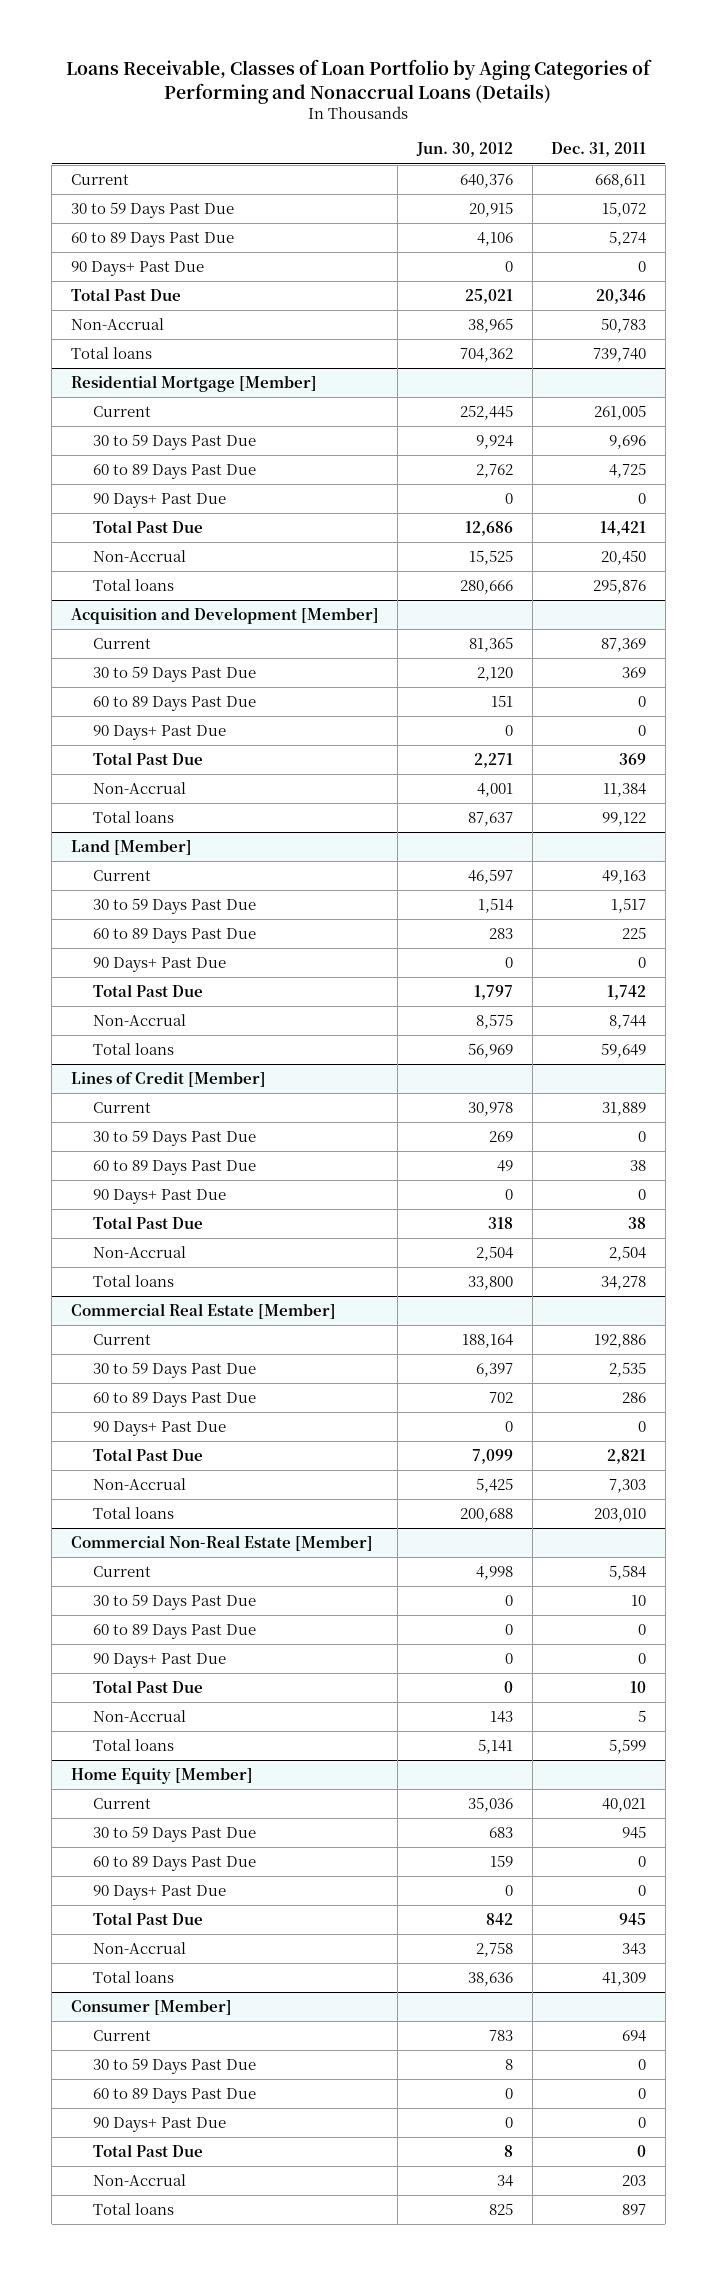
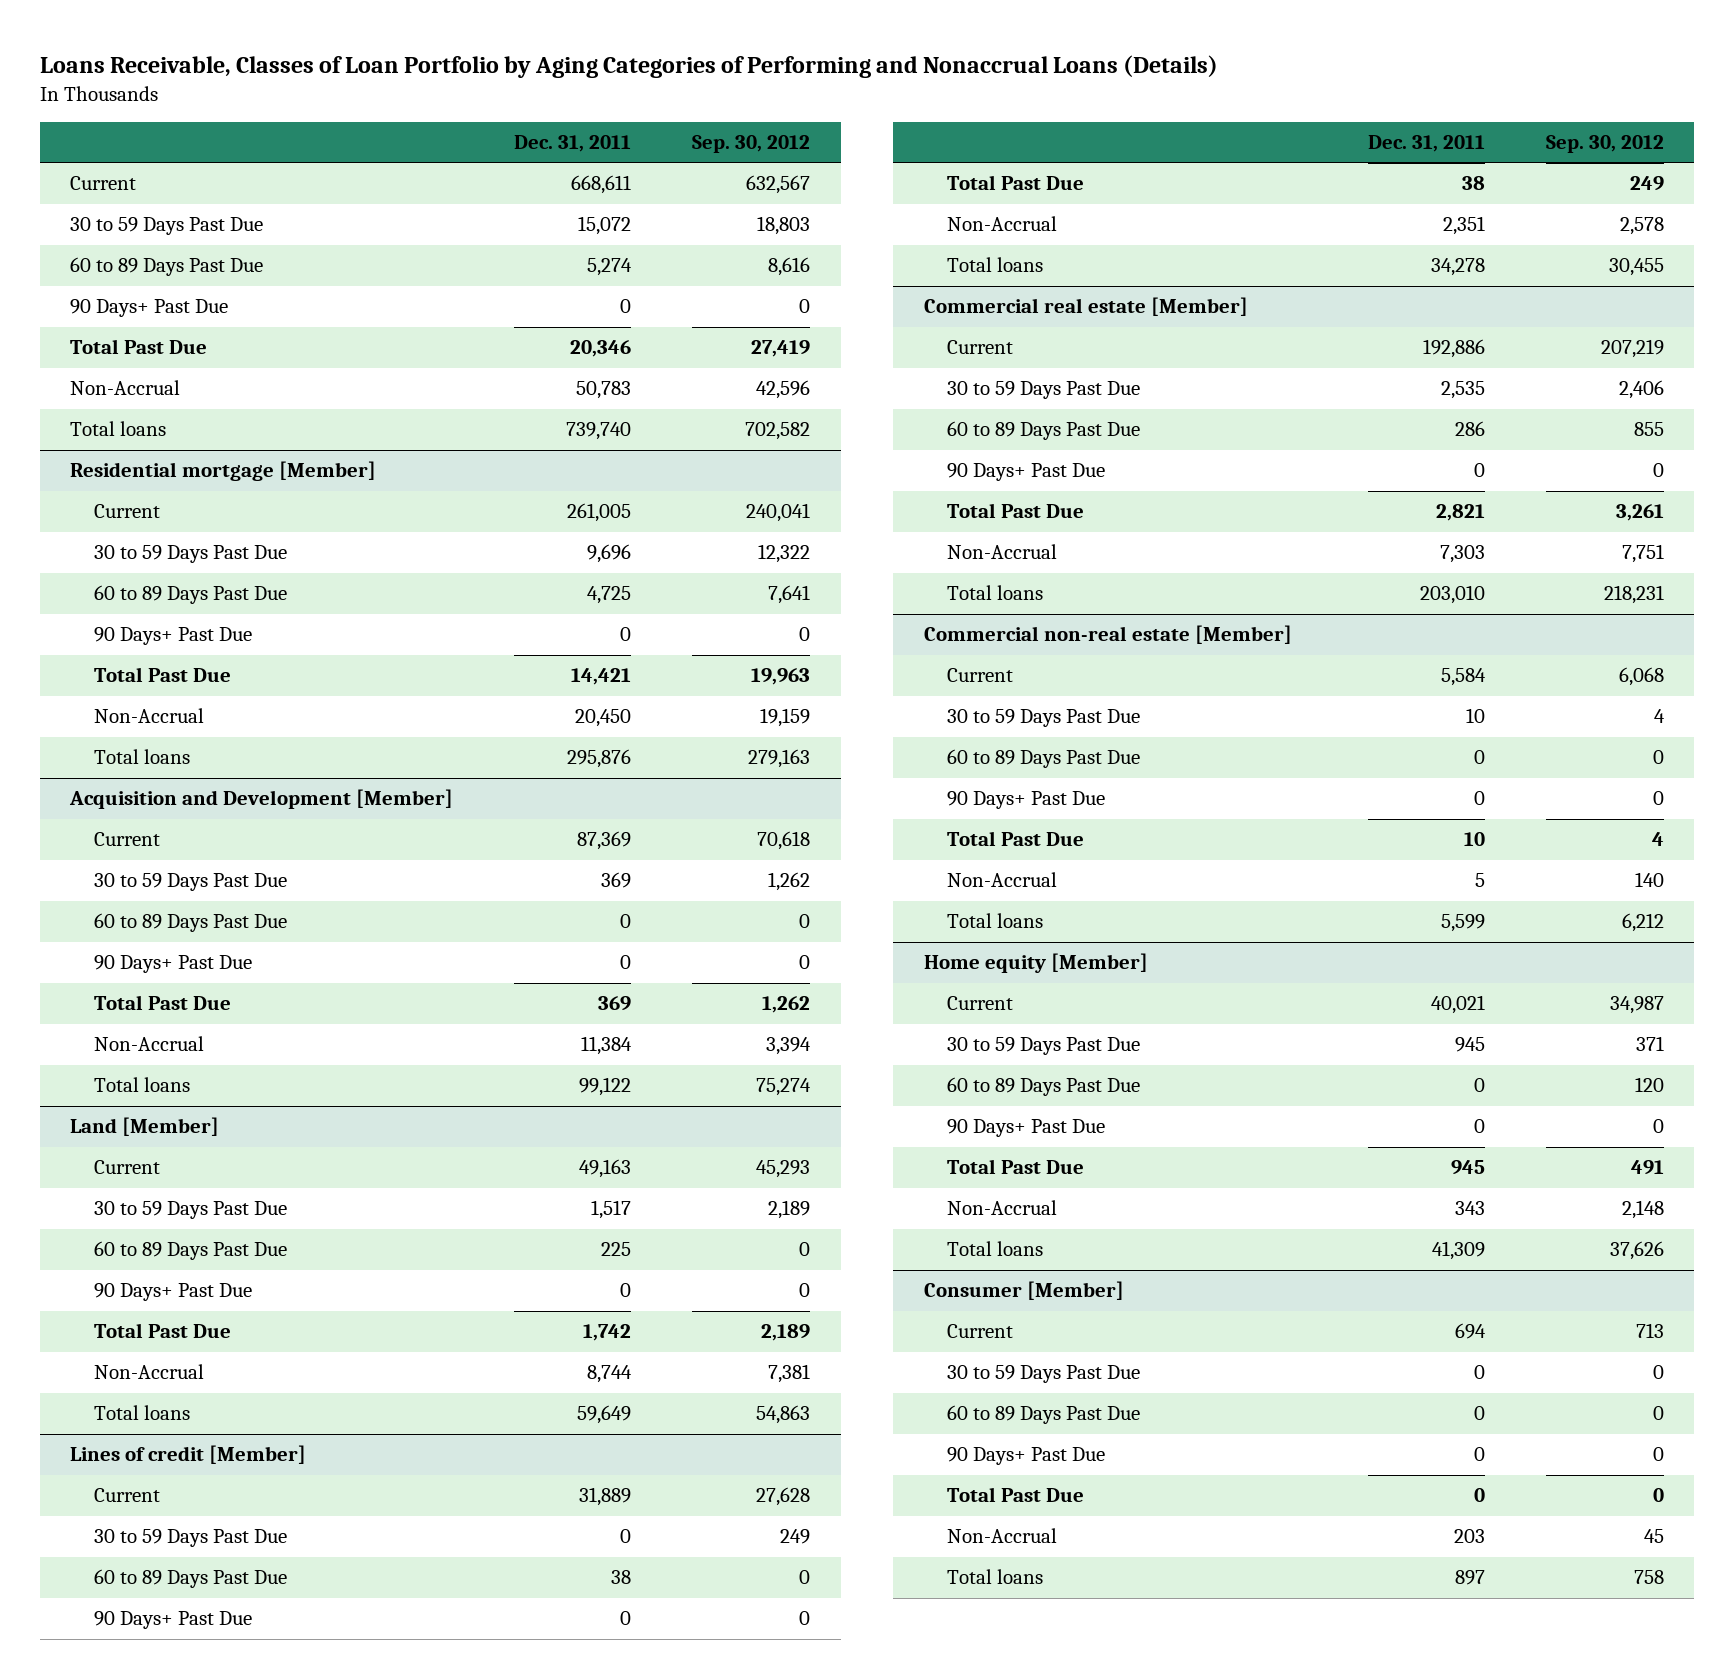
- | Jun. 30, 2012 | Dec. 31, 2011
+ | Dec. 31, 2011 | Sep. 30, 2012
- Residential Mortgage [Member]
+ Residential mortgage [Member]
- Lines of Credit [Member]
+ Lines of credit [Member]
- Non-Accrual | 2,504 | 2,504
+ Non-Accrual | 2,351 | 2,578
- Commercial Real Estate [Member]
+ Commercial real estate [Member]
- Commercial Non-Real Estate [Member]
+ Commercial non-real estate [Member]
- Home Equity [Member]
+ Home equity [Member]

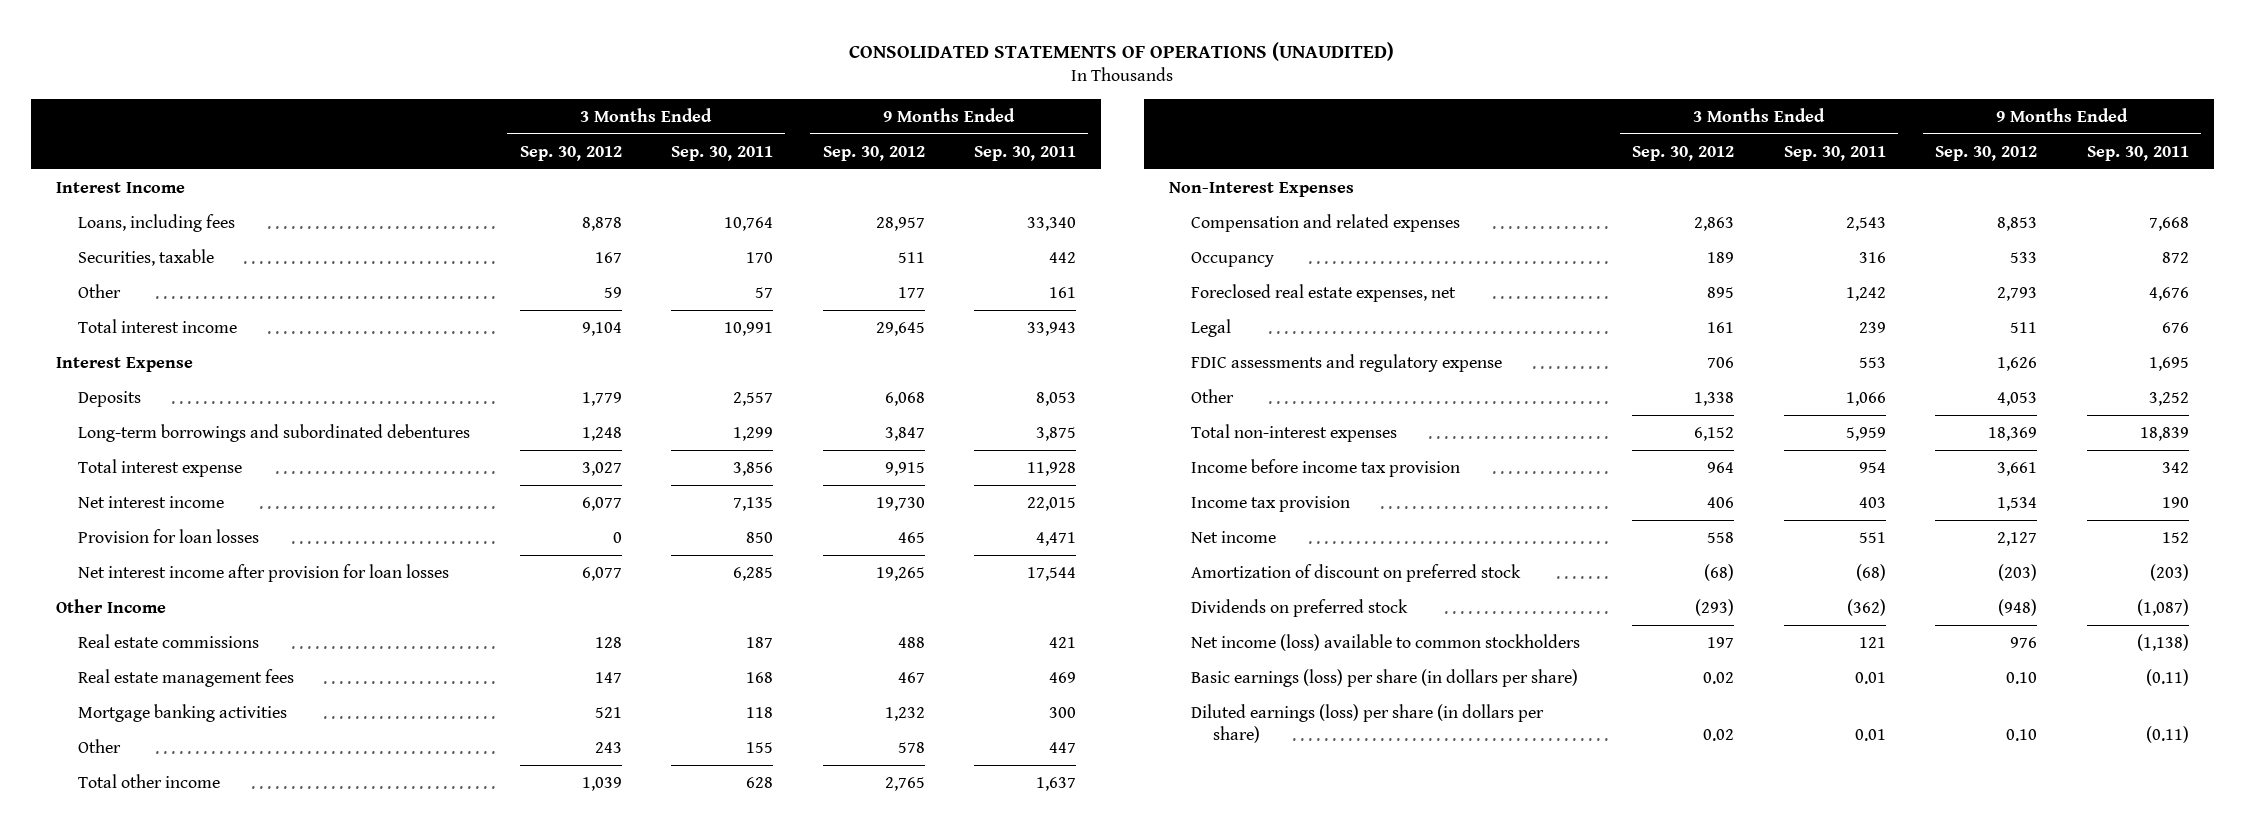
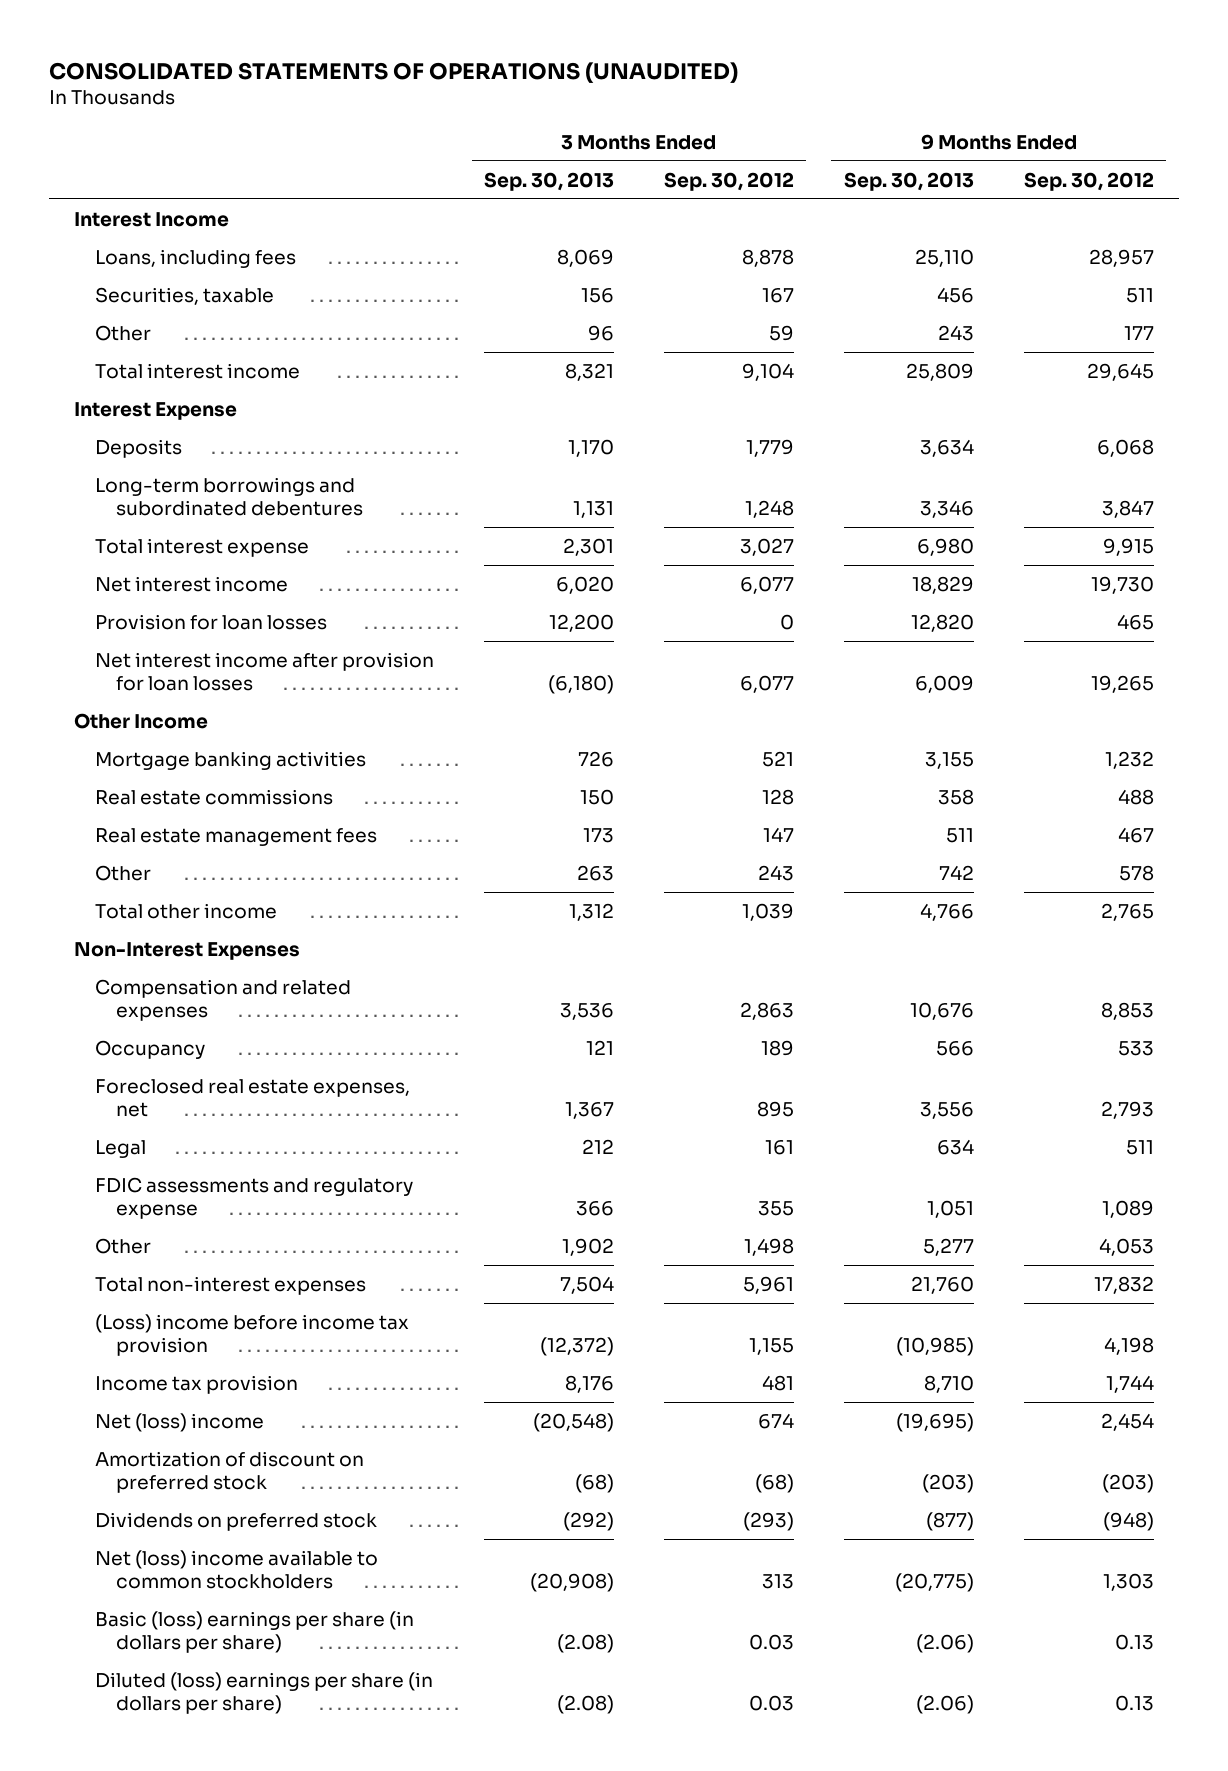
- | 3 Months Ended Sep. 30, 2012 | 3 Months Ended Sep. 30, 2011 | 9 Months Ended Sep. 30, 2012 | 9 Months Ended Sep. 30, 2011
+ | 3 Months Ended Sep. 30, 2013 | 3 Months Ended Sep. 30, 2012 | 9 Months Ended Sep. 30, 2013 | 9 Months Ended Sep. 30, 2012
moved up: Mortgage banking activities | 726 | 521 | 3,155 | 1,232
- FDIC assessments and regulatory expense | 706 | 553 | 1,626 | 1,695
- Other | 1,338 | 1,066 | 4,053 | 3,252
- Total non-interest expenses | 6,152 | 5,959 | 18,369 | 18,839
- Income before income tax provision | 964 | 954 | 3,661 | 342
- Income tax provision | 406 | 403 | 1,534 | 190
- Net income | 558 | 551 | 2,127 | 152
+ FDIC assessments and regulatory expense | 366 | 355 | 1,051 | 1,089
+ Other | 1,902 | 1,498 | 5,277 | 4,053
+ Total non-interest expenses | 7,504 | 5,961 | 21,760 | 17,832
+ (Loss) income before income tax provision | (12,372) | 1,155 | (10,985) | 4,198
+ Income tax provision | 8,176 | 481 | 8,710 | 1,744
+ Net (loss) income | (20,548) | 674 | (19,695) | 2,454
- Net income (loss) available to common stockholders | 197 | 121 | 976 | (1,138)
- Basic earnings (loss) per share (in dollars per share) | 0.02 | 0.01 | 0.10 | (0.11)
- Diluted earnings (loss) per share (in dollars per share) | 0.02 | 0.01 | 0.10 | (0.11)
+ Net (loss) income available to common stockholders | (20,908) | 313 | (20,775) | 1,303
+ Basic (loss) earnings per share (in dollars per share) | (2.08) | 0.03 | (2.06) | 0.13
+ Diluted (loss) earnings per share (in dollars per share) | (2.08) | 0.03 | (2.06) | 0.13

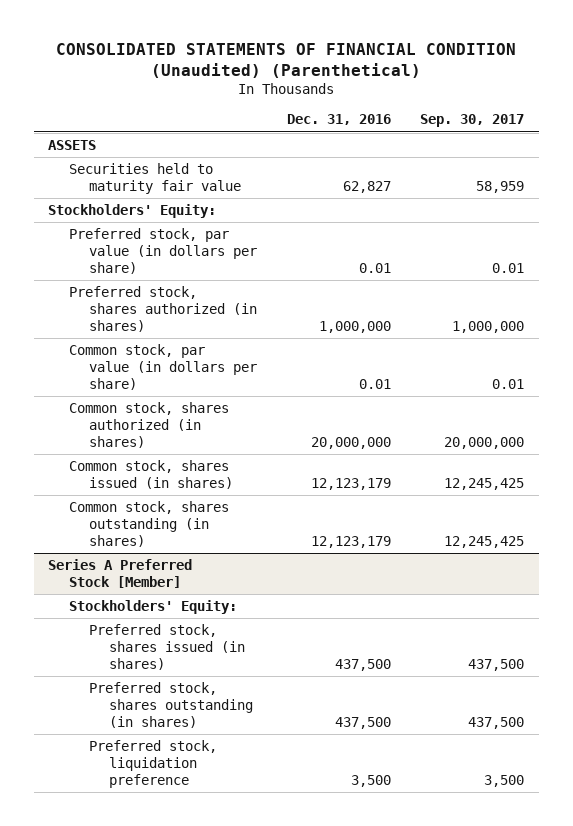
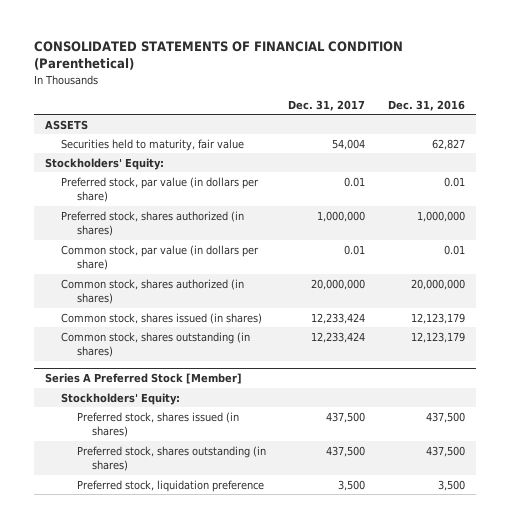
- CONSOLIDATED STATEMENTS OF FINANCIAL CONDITION (Unaudited) (Parenthetical)
+ CONSOLIDATED STATEMENTS OF FINANCIAL CONDITION (Parenthetical)
- | Dec. 31, 2016 | Sep. 30, 2017
+ | Dec. 31, 2017 | Dec. 31, 2016
- Securities held to maturity fair value | 62,827 | 58,959
+ Securities held to maturity, fair value | 54,004 | 62,827

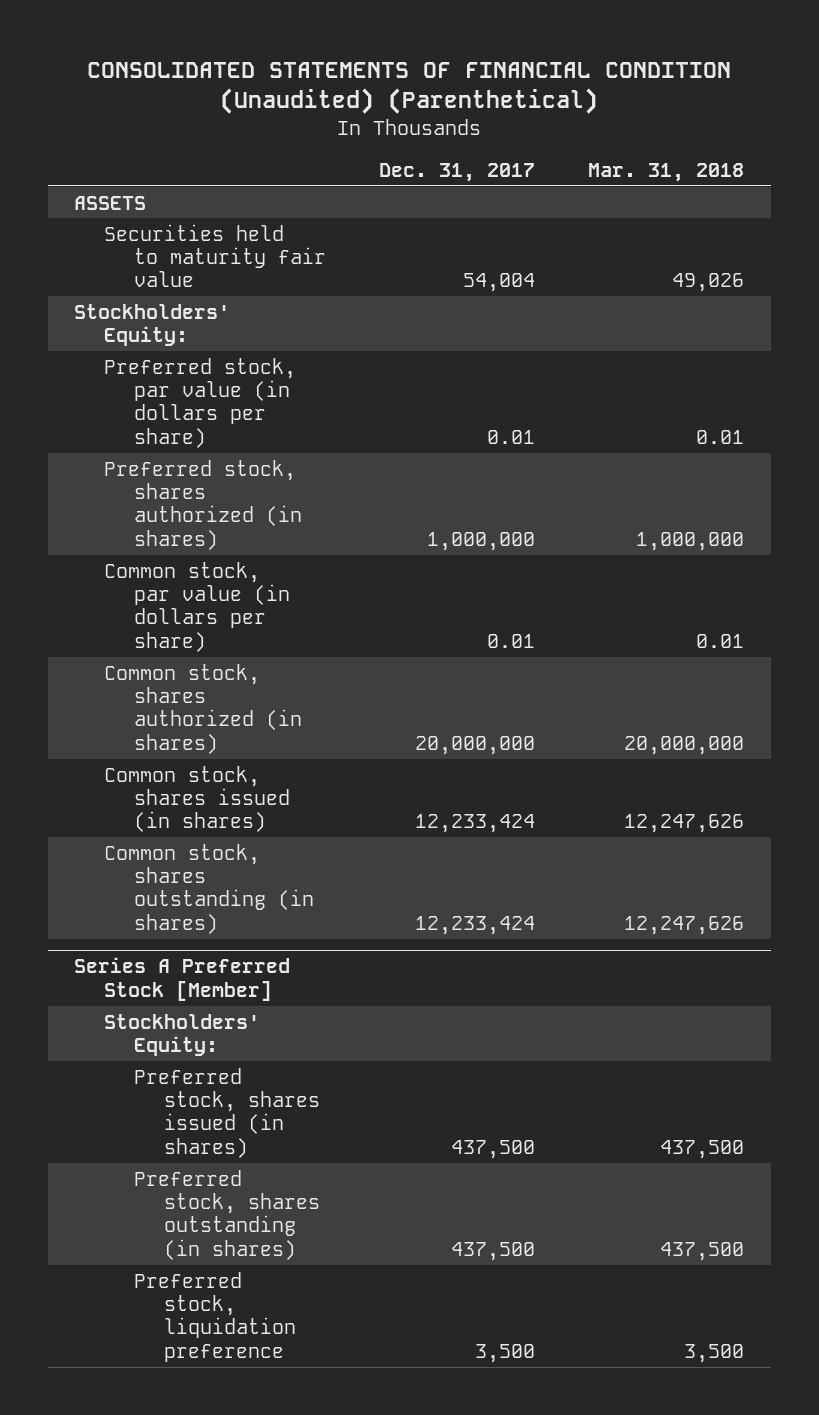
- CONSOLIDATED STATEMENTS OF FINANCIAL CONDITION (Parenthetical)
+ CONSOLIDATED STATEMENTS OF FINANCIAL CONDITION (Unaudited) (Parenthetical)
- | Dec. 31, 2017 | Dec. 31, 2016
+ | Dec. 31, 2017 | Mar. 31, 2018
- Securities held to maturity, fair value | 54,004 | 62,827
+ Securities held to maturity fair value | 54,004 | 49,026

